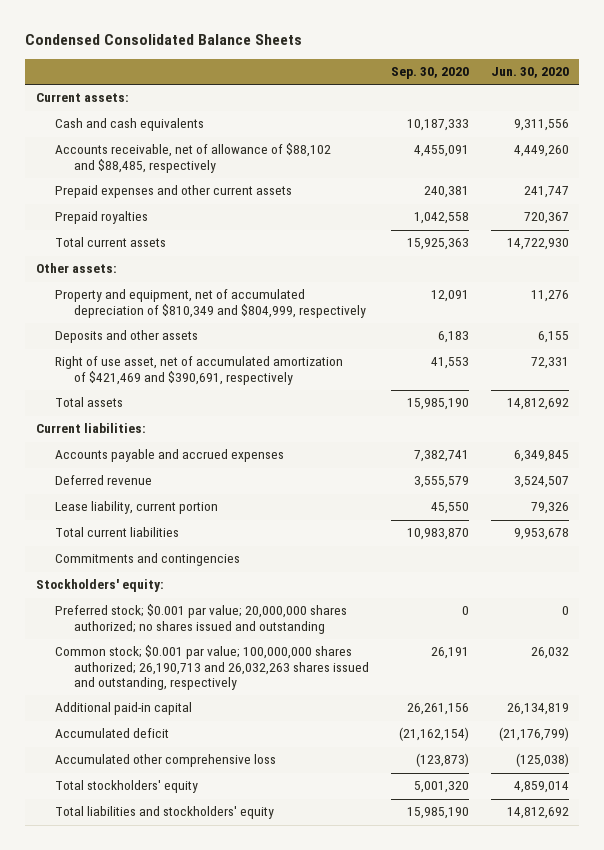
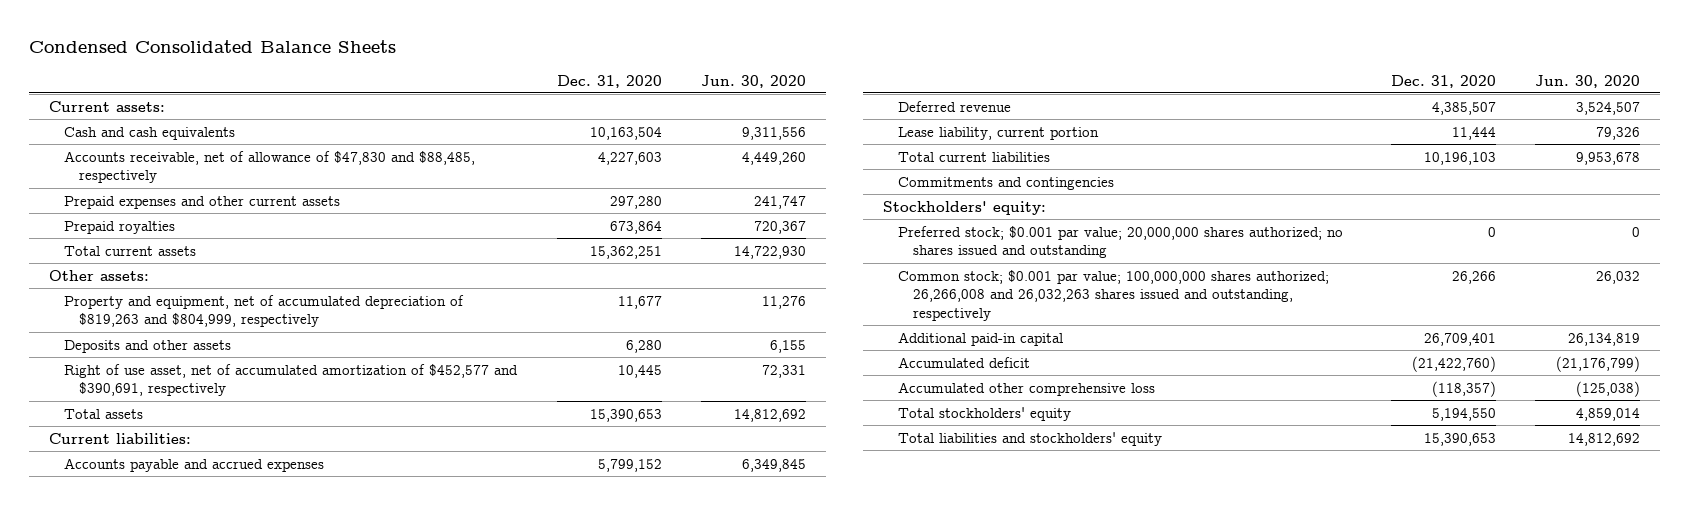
- | Sep. 30, 2020 | Jun. 30, 2020
+ | Dec. 31, 2020 | Jun. 30, 2020
- Accounts receivable, net of allowance of $88,102 and $88,485, respectively | 4,455,091 | 4,449,260
+ Accounts receivable, net of allowance of $47,830 and $88,485, respectively | 4,227,603 | 4,449,260
- Property and equipment, net of accumulated depreciation of $810,349 and $804,999, respectively | 12,091 | 11,276
+ Property and equipment, net of accumulated depreciation of $819,263 and $804,999, respectively | 11,677 | 11,276
- Right of use asset, net of accumulated amortization of $421,469 and $390,691, respectively | 41,553 | 72,331
+ Right of use asset, net of accumulated amortization of $452,577 and $390,691, respectively | 10,445 | 72,331
- Common stock; $0.001 par value; 100,000,000 shares authorized; 26,190,713 and 26,032,263 shares issued and outstanding, respectively | 26,191 | 26,032
+ Common stock; $0.001 par value; 100,000,000 shares authorized; 26,266,008 and 26,032,263 shares issued and outstanding, respectively | 26,266 | 26,032

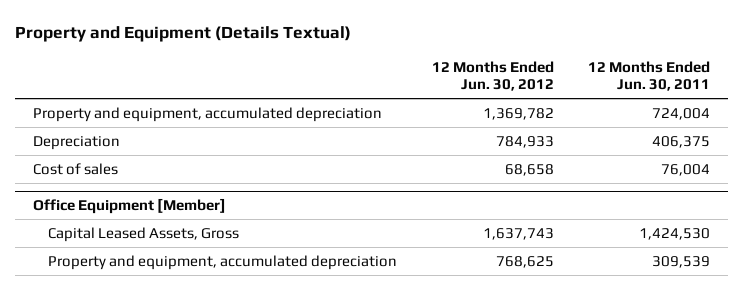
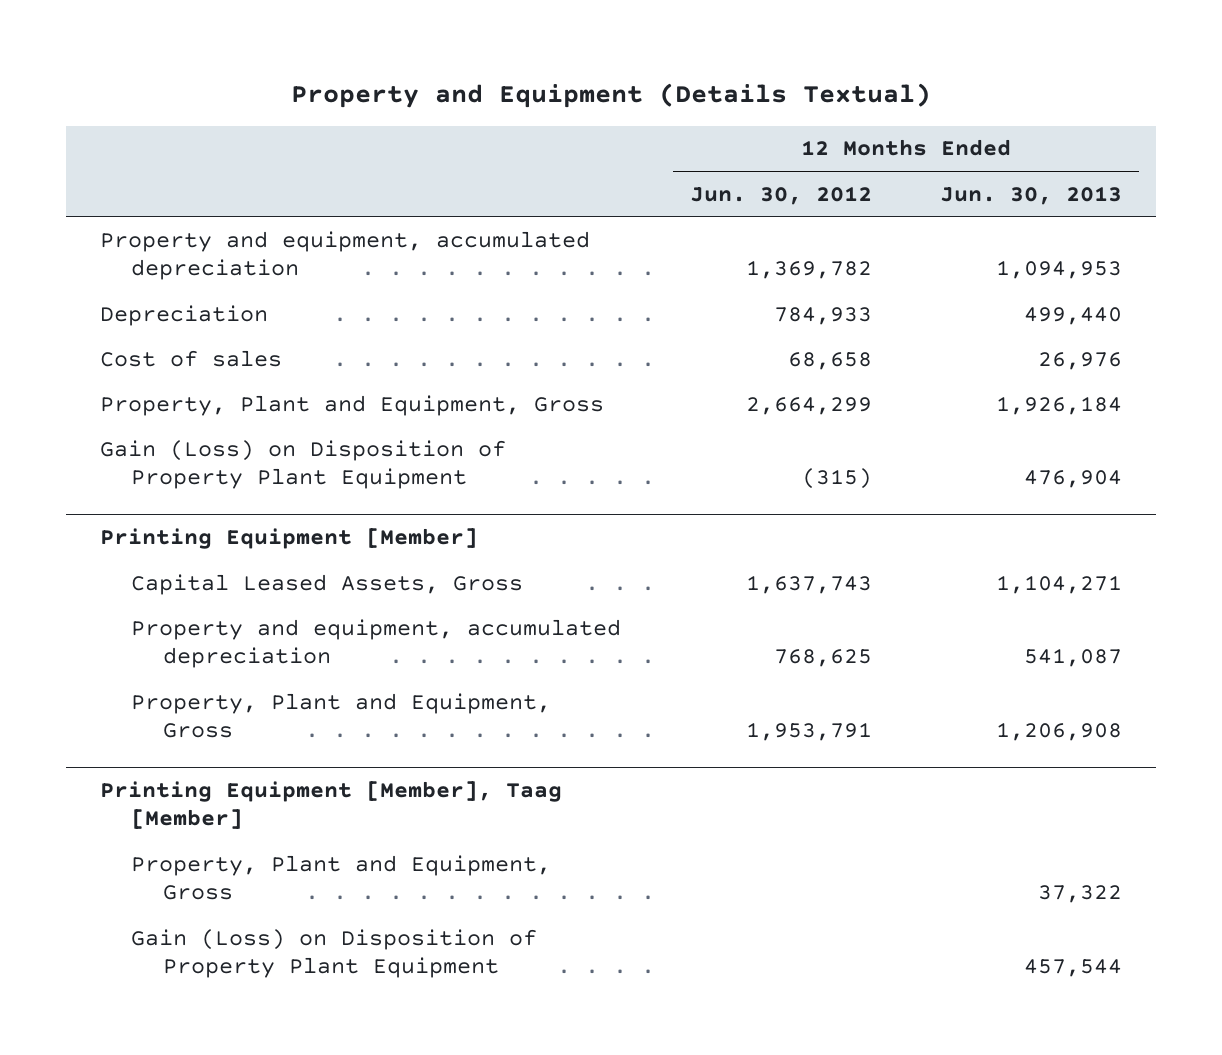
- | 12 Months Ended Jun. 30, 2012 | 12 Months Ended Jun. 30, 2011
+ | 12 Months Ended Jun. 30, 2012 | 12 Months Ended Jun. 30, 2013
- Office Equipment [Member]
+ Property, Plant and Equipment, Gross | 2,664,299 | 1,926,184
+ Gain (Loss) on Disposition of Property Plant Equipment | (315) | 476,904
+ Printing Equipment [Member]
+ Property, Plant and Equipment, Gross | 1,953,791 | 1,206,908
+ Printing Equipment [Member], Taag [Member]
+ Property, Plant and Equipment, Gross | | 37,322
+ Gain (Loss) on Disposition of Property Plant Equipment | | 457,544

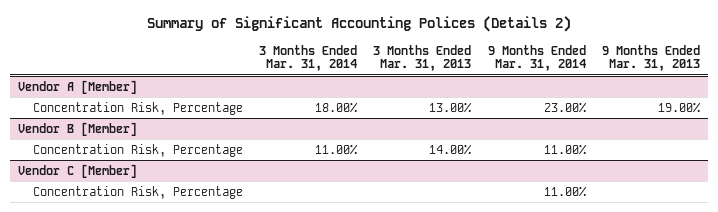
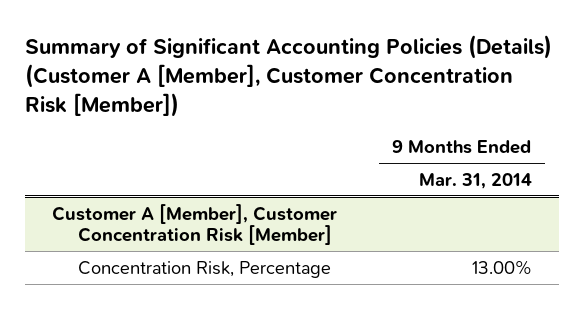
- Summary of Significant Accounting Polices (Details 2)
+ Summary of Significant Accounting Policies (Details) (Customer A [Member], Customer Concentration Risk [Member])
- | 3 Months Ended Mar. 31, 2014 | 3 Months Ended Mar. 31, 2013 | 9 Months Ended Mar. 31, 2014 | 9 Months Ended Mar. 31, 2013
+ | 9 Months Ended Mar. 31, 2014
- Vendor A [Member]
- Concentration Risk, Percentage | 18.00% | 13.00% | 23.00% | 19.00%
- Vendor B [Member]
- Concentration Risk, Percentage | 11.00% | 14.00% | 11.00% |
- Vendor C [Member]
- Concentration Risk, Percentage | | | 11.00% |
+ Customer A [Member], Customer Concentration Risk [Member]
+ Concentration Risk, Percentage | 13.00%

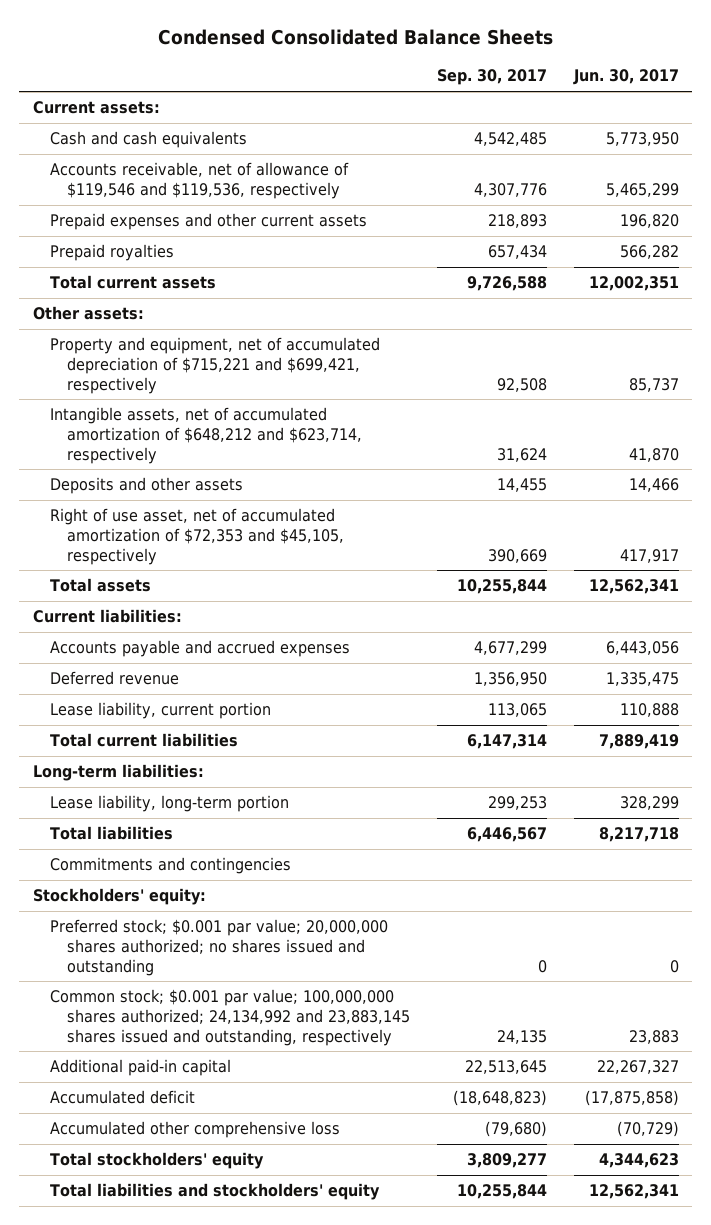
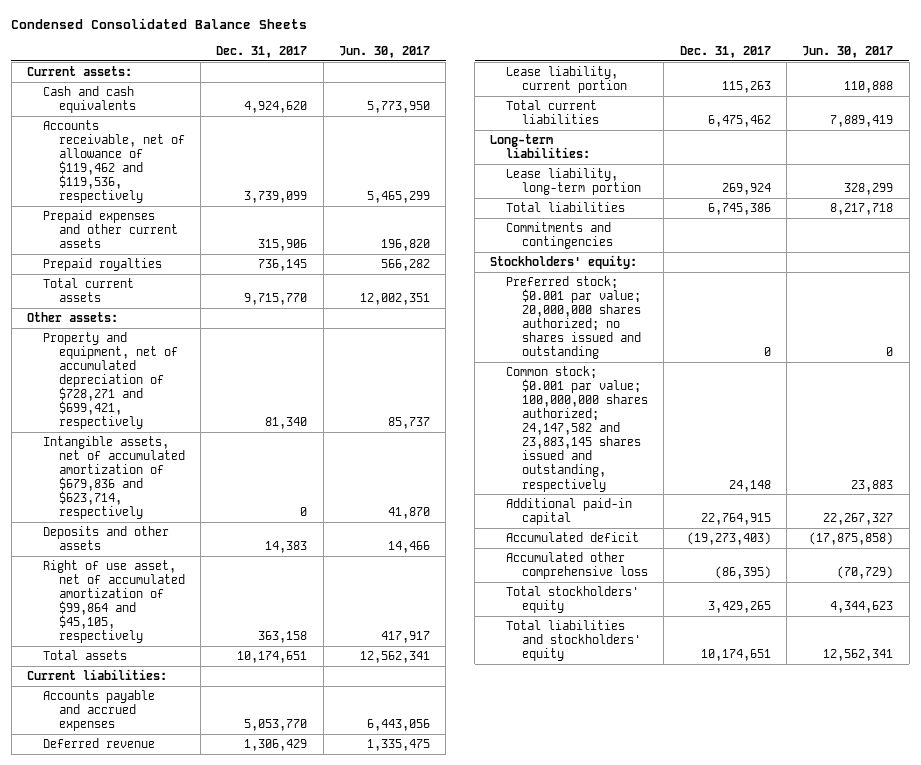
- | Sep. 30, 2017 | Jun. 30, 2017
+ | Dec. 31, 2017 | Jun. 30, 2017
- Accounts receivable, net of allowance of $119,546 and $119,536, respectively | 4,307,776 | 5,465,299
+ Accounts receivable, net of allowance of $119,462 and $119,536, respectively | 3,739,099 | 5,465,299
- Property and equipment, net of accumulated depreciation of $715,221 and $699,421, respectively | 92,508 | 85,737
- Intangible assets, net of accumulated amortization of $648,212 and $623,714, respectively | 31,624 | 41,870
+ Property and equipment, net of accumulated depreciation of $728,271 and $699,421, respectively | 81,340 | 85,737
+ Intangible assets, net of accumulated amortization of $679,836 and $623,714, respectively | 0 | 41,870
- Right of use asset, net of accumulated amortization of $72,353 and $45,105, respectively | 390,669 | 417,917
+ Right of use asset, net of accumulated amortization of $99,864 and $45,105, respectively | 363,158 | 417,917
- Common stock; $0.001 par value; 100,000,000 shares authorized; 24,134,992 and 23,883,145 shares issued and outstanding, respectively | 24,135 | 23,883
+ Common stock; $0.001 par value; 100,000,000 shares authorized; 24,147,582 and 23,883,145 shares issued and outstanding, respectively | 24,148 | 23,883

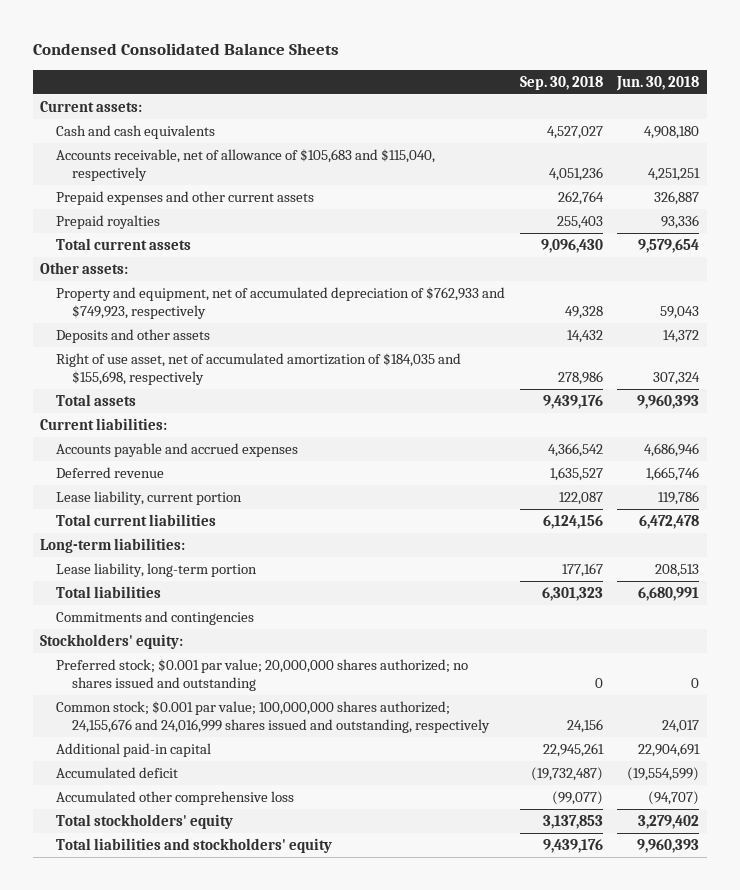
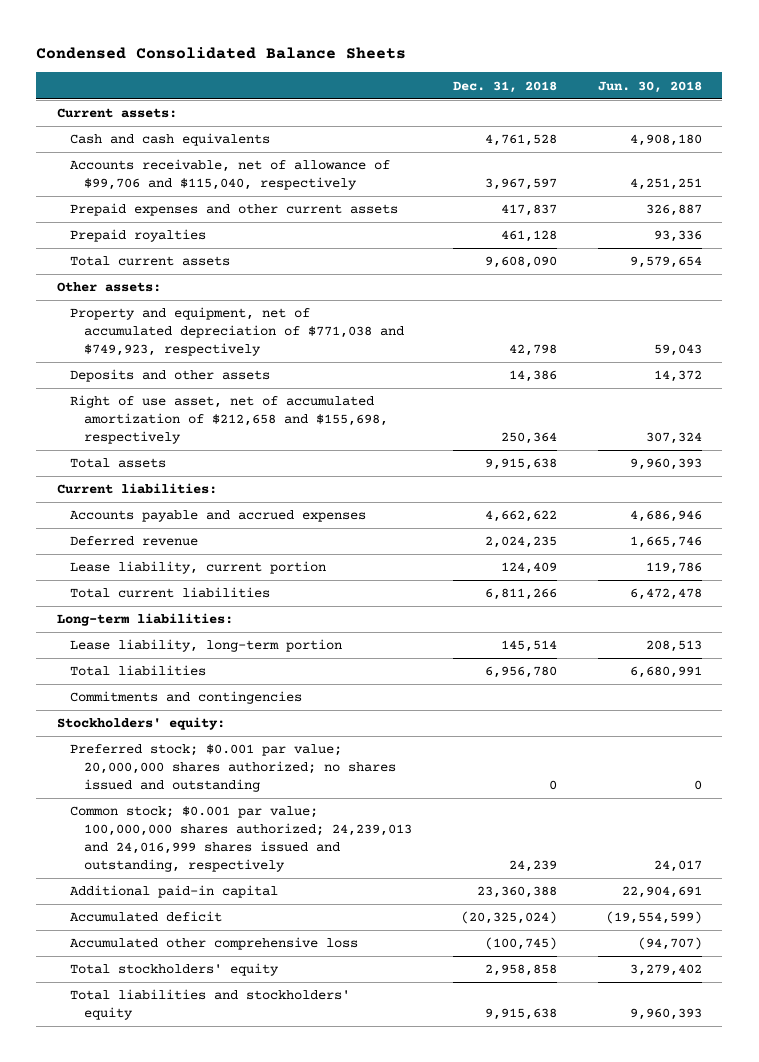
- | Sep. 30, 2018 | Jun. 30, 2018
+ | Dec. 31, 2018 | Jun. 30, 2018
- Accounts receivable, net of allowance of $105,683 and $115,040, respectively | 4,051,236 | 4,251,251
+ Accounts receivable, net of allowance of $99,706 and $115,040, respectively | 3,967,597 | 4,251,251
- Property and equipment, net of accumulated depreciation of $762,933 and $749,923, respectively | 49,328 | 59,043
+ Property and equipment, net of accumulated depreciation of $771,038 and $749,923, respectively | 42,798 | 59,043
- Right of use asset, net of accumulated amortization of $184,035 and $155,698, respectively | 278,986 | 307,324
+ Right of use asset, net of accumulated amortization of $212,658 and $155,698, respectively | 250,364 | 307,324
- Common stock; $0.001 par value; 100,000,000 shares authorized; 24,155,676 and 24,016,999 shares issued and outstanding, respectively | 24,156 | 24,017
+ Common stock; $0.001 par value; 100,000,000 shares authorized; 24,239,013 and 24,016,999 shares issued and outstanding, respectively | 24,239 | 24,017

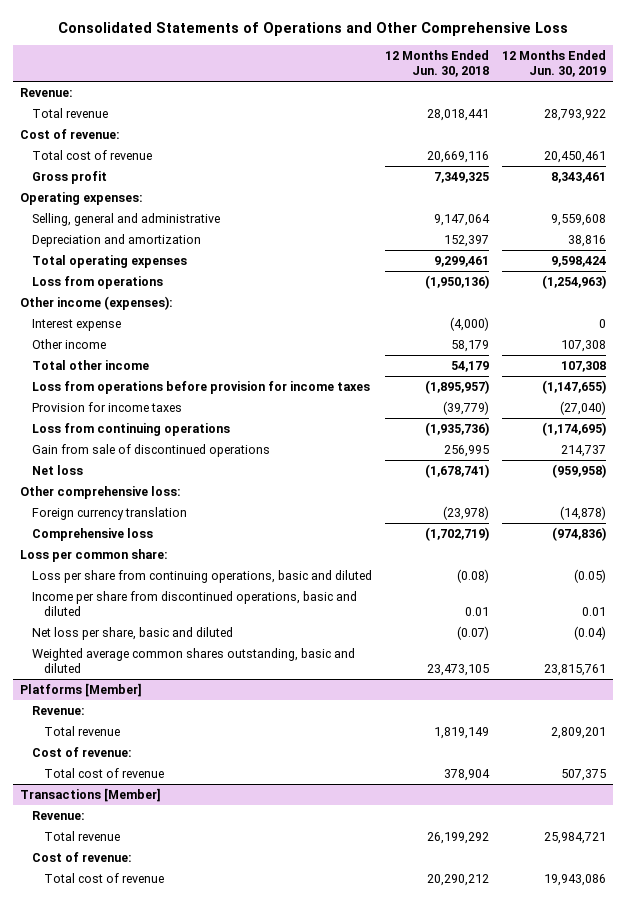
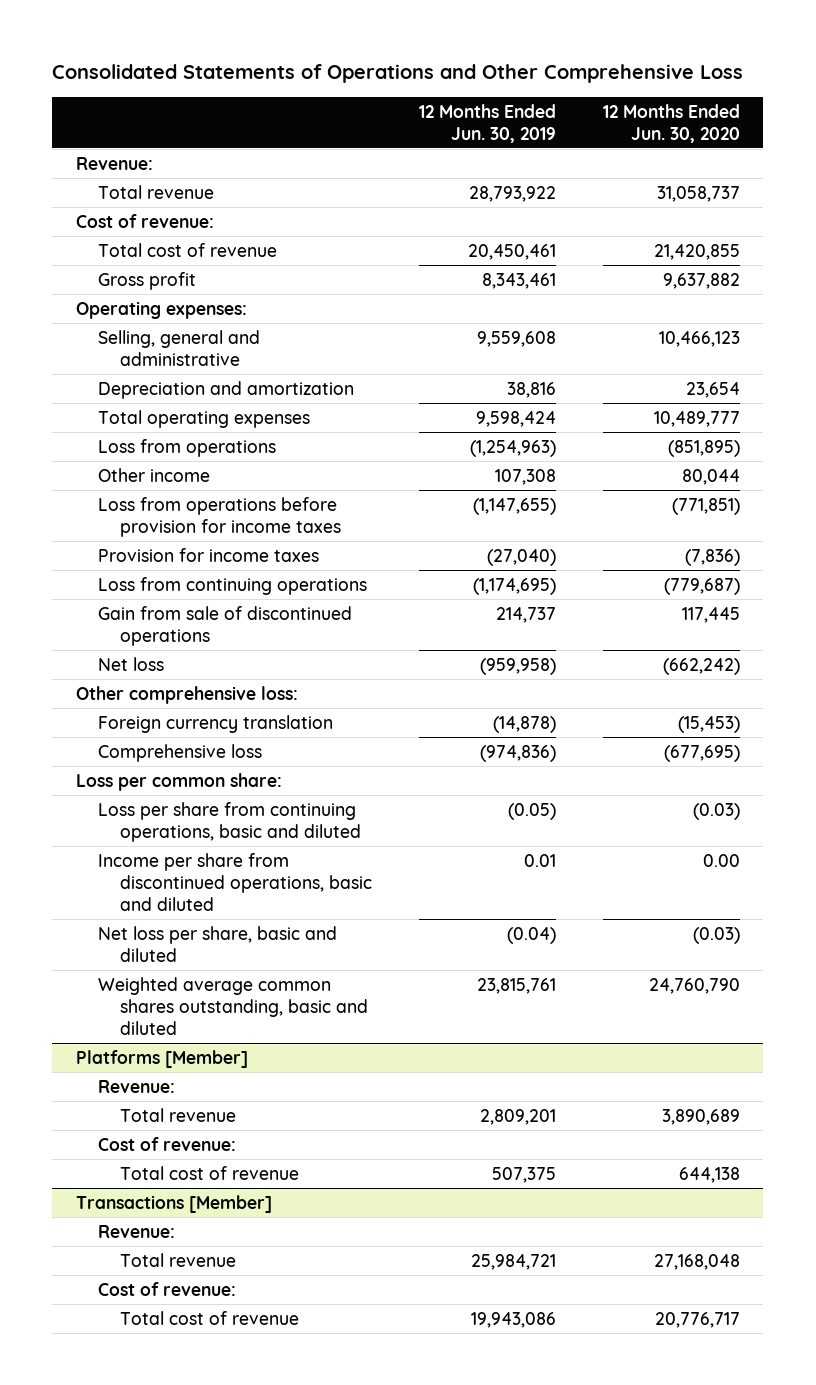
- | 12 Months Ended Jun. 30, 2018 | 12 Months Ended Jun. 30, 2019
+ | 12 Months Ended Jun. 30, 2019 | 12 Months Ended Jun. 30, 2020
- Other income (expenses):
- Interest expense | (4,000) | 0
- Total other income | 54,179 | 107,308

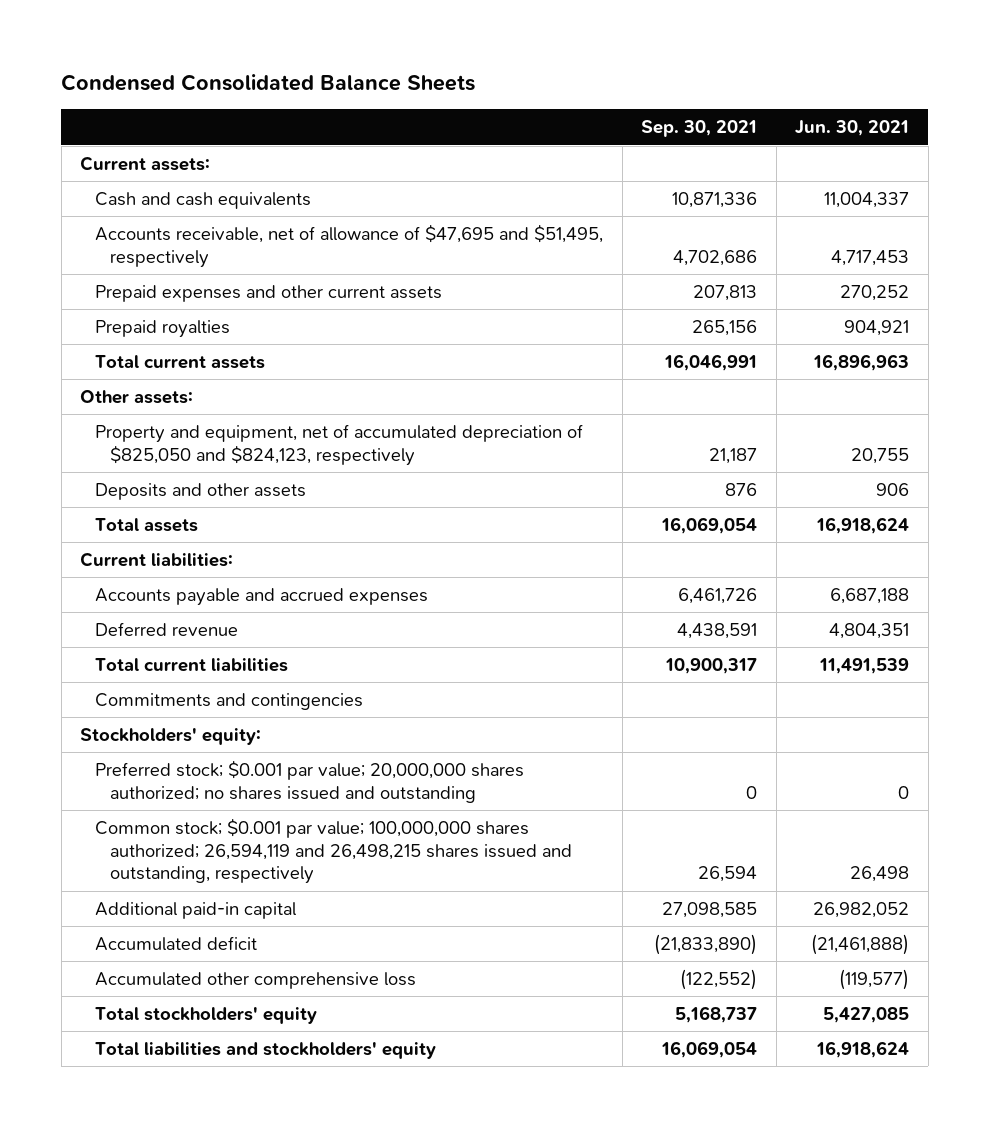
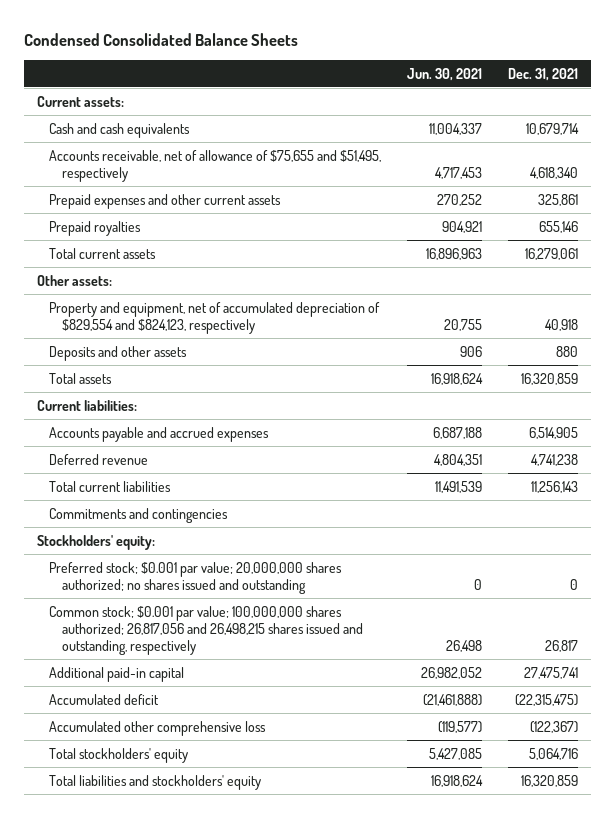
- | Sep. 30, 2021 | Jun. 30, 2021
+ | Jun. 30, 2021 | Dec. 31, 2021
- Accounts receivable, net of allowance of $47,695 and $51,495, respectively | 4,702,686 | 4,717,453
+ Accounts receivable, net of allowance of $75,655 and $51,495, respectively | 4,717,453 | 4,618,340
- Property and equipment, net of accumulated depreciation of $825,050 and $824,123, respectively | 21,187 | 20,755
+ Property and equipment, net of accumulated depreciation of $829,554 and $824,123, respectively | 20,755 | 40,918
- Common stock; $0.001 par value; 100,000,000 shares authorized; 26,594,119 and 26,498,215 shares issued and outstanding, respectively | 26,594 | 26,498
+ Common stock; $0.001 par value; 100,000,000 shares authorized; 26,817,056 and 26,498,215 shares issued and outstanding, respectively | 26,498 | 26,817

